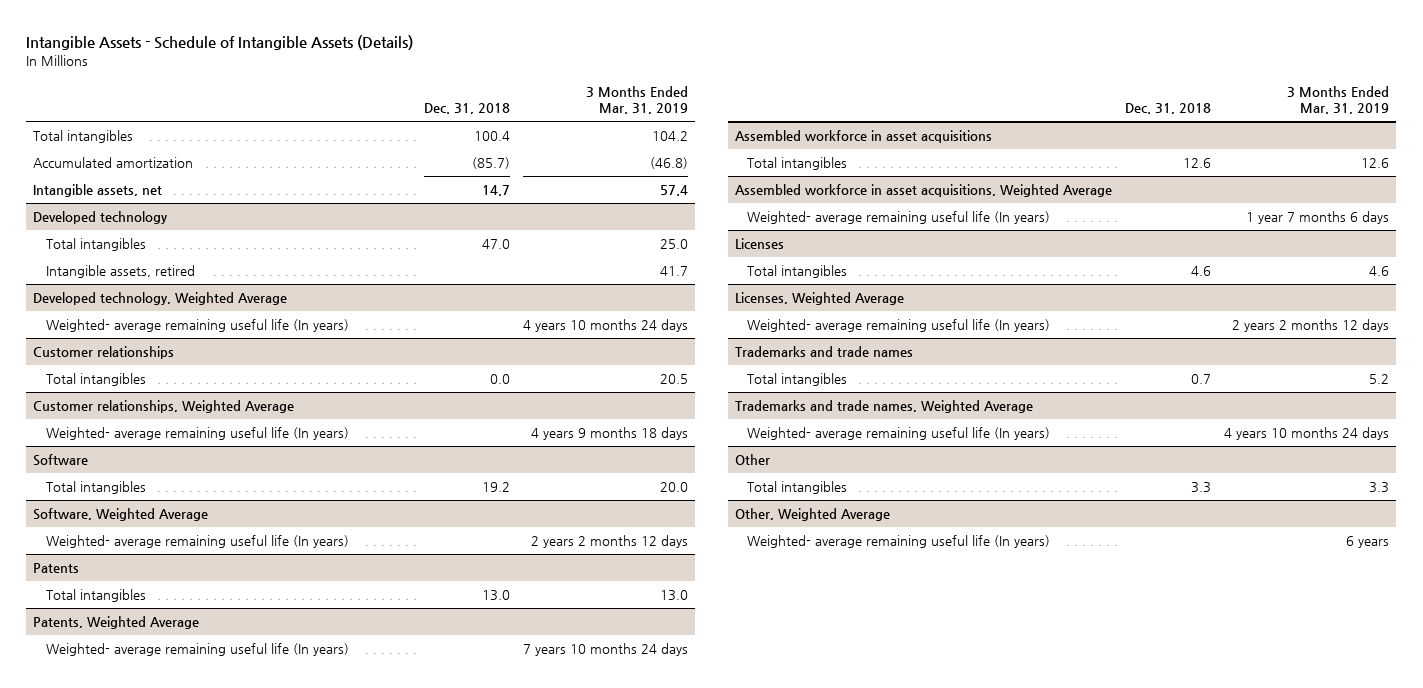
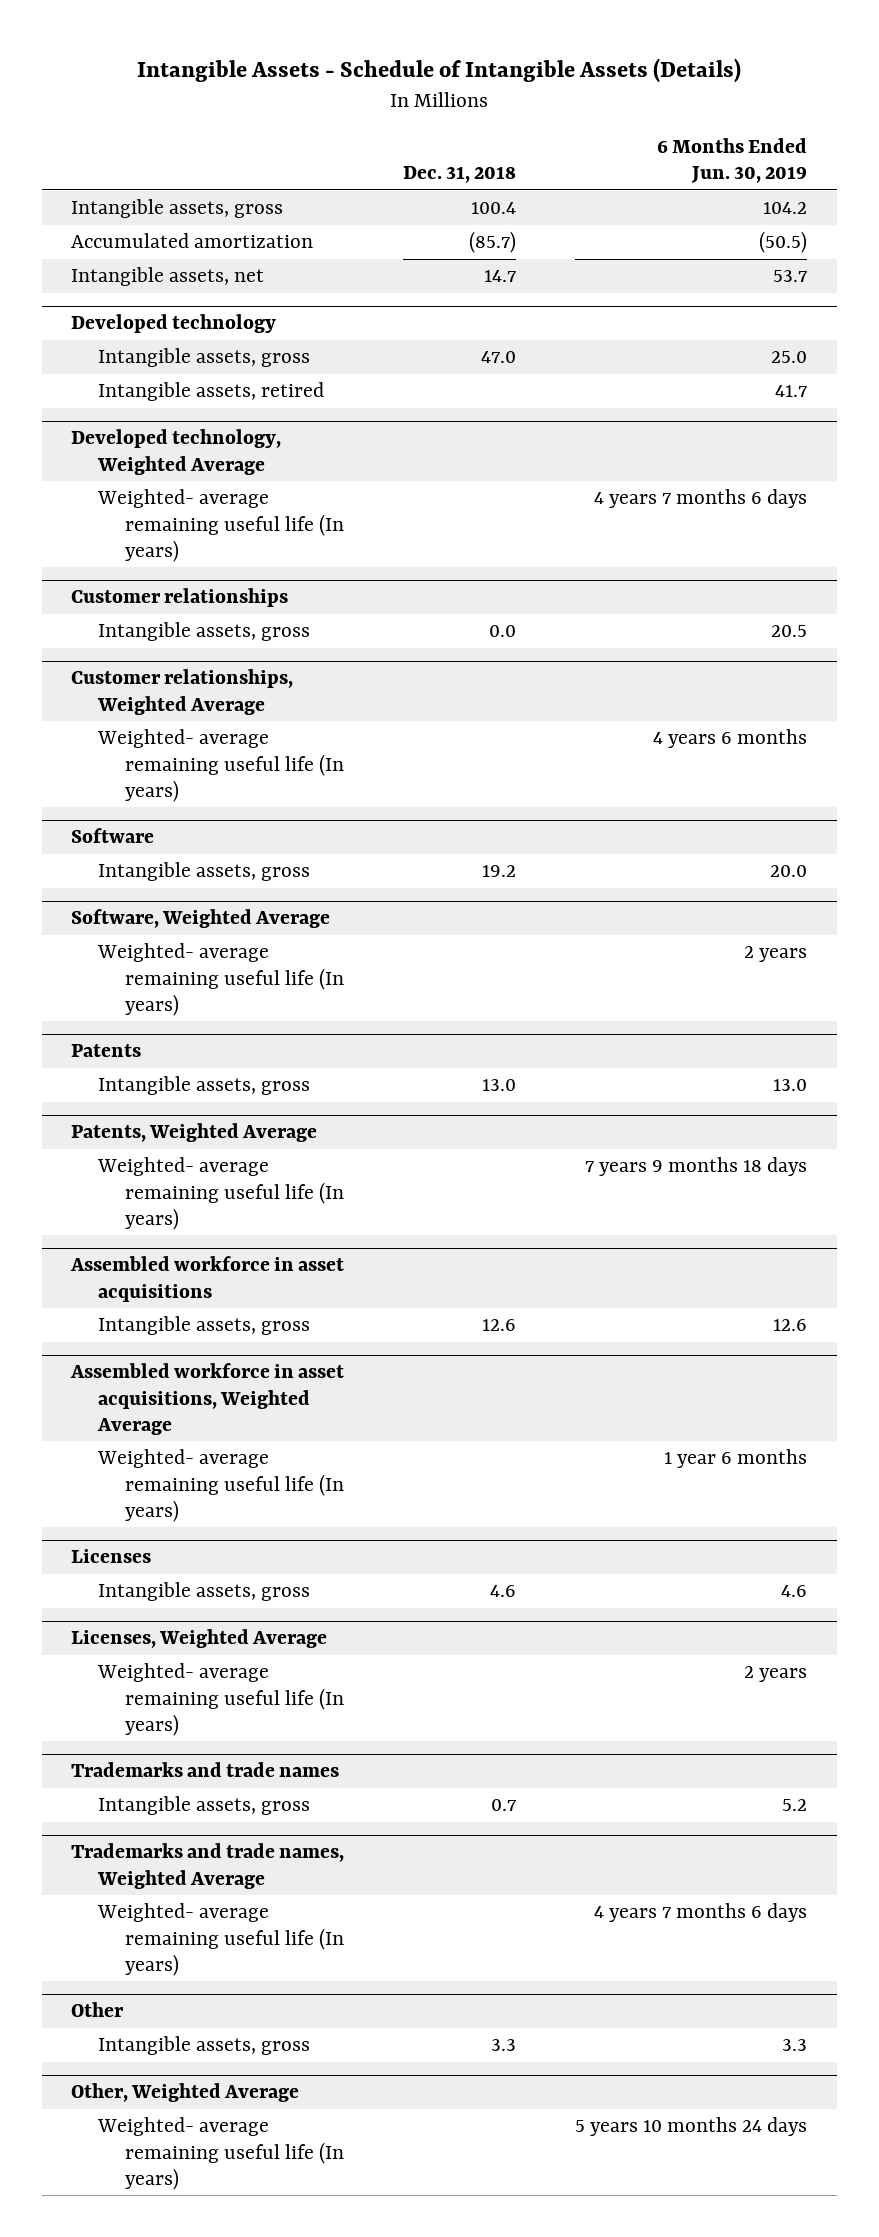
- | Dec. 31, 2018 | 3 Months Ended Mar. 31, 2019
+ | Dec. 31, 2018 | 6 Months Ended Jun. 30, 2019
- Total intangibles | 100.4 | 104.2
+ Intangible assets, gross | 100.4 | 104.2
@ Developed technology
- Total intangibles | 47.0 | 25.0
+ Intangible assets, gross | 47.0 | 25.0
@ Customer relationships
- Total intangibles | 0.0 | 20.5
+ Intangible assets, gross | 0.0 | 20.5
@ Software
- Total intangibles | 19.2 | 20.0
+ Intangible assets, gross | 19.2 | 20.0
@ Patents
- Total intangibles | 13.0 | 13.0
+ Intangible assets, gross | 13.0 | 13.0
@ Assembled workforce in asset acquisitions
- Total intangibles | 12.6 | 12.6
+ Intangible assets, gross | 12.6 | 12.6
@ Licenses
- Total intangibles | 4.6 | 4.6
+ Intangible assets, gross | 4.6 | 4.6
@ Trademarks and trade names
- Total intangibles | 0.7 | 5.2
+ Intangible assets, gross | 0.7 | 5.2
@ Other
- Total intangibles | 3.3 | 3.3
+ Intangible assets, gross | 3.3 | 3.3

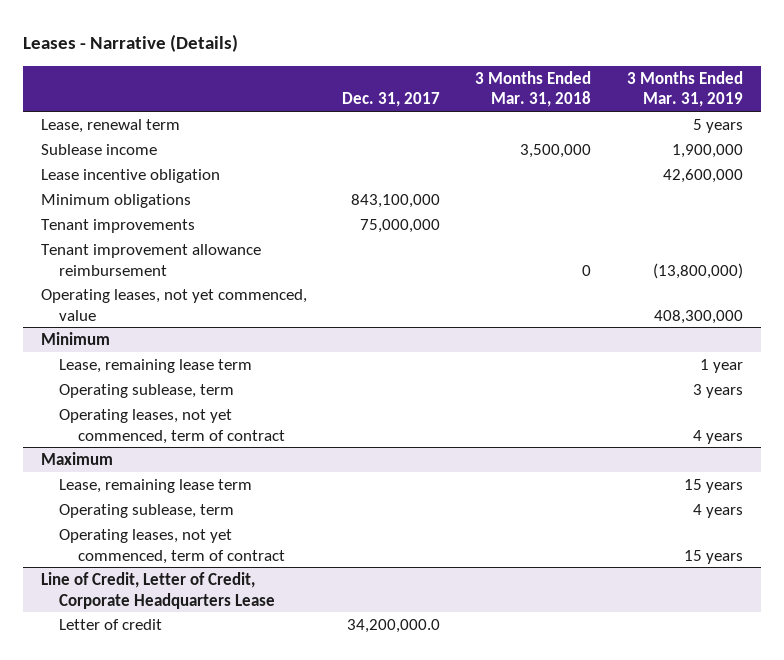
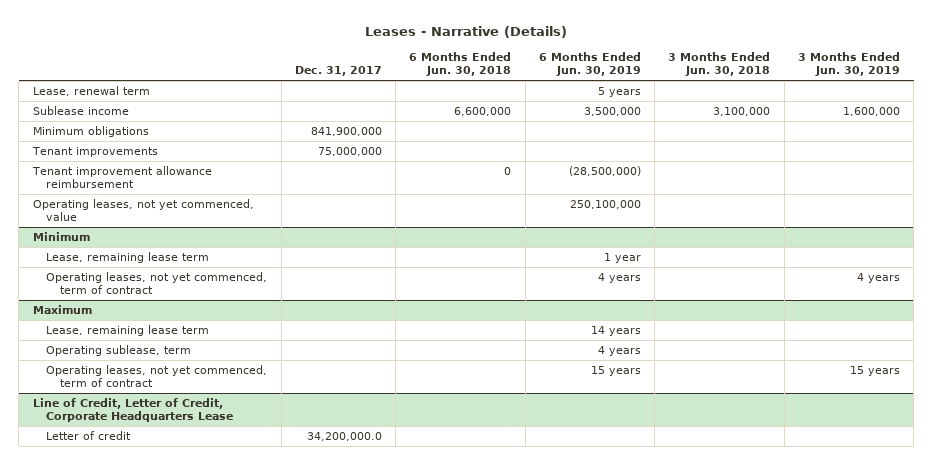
- | Dec. 31, 2017 | 3 Months Ended Mar. 31, 2018 | 3 Months Ended Mar. 31, 2019
+ | Dec. 31, 2017 | 6 Months Ended Jun. 30, 2018 | 6 Months Ended Jun. 30, 2019 | 3 Months Ended Jun. 30, 2018 | 3 Months Ended Jun. 30, 2019
- Lease incentive obligation | | | 42,600,000
- Minimum obligations | 843,100,000 | |
+ Minimum obligations | 841,900,000 | | | |
@ Minimum
- Operating sublease, term | | | 3 years

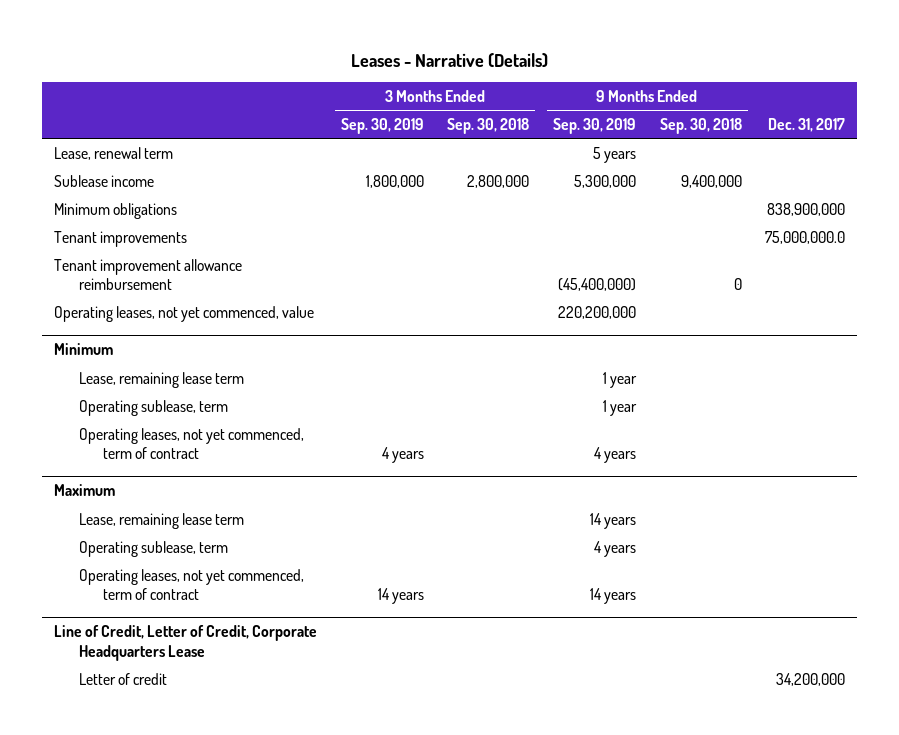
- | Dec. 31, 2017 | 6 Months Ended Jun. 30, 2018 | 6 Months Ended Jun. 30, 2019 | 3 Months Ended Jun. 30, 2018 | 3 Months Ended Jun. 30, 2019
+ | 3 Months Ended Sep. 30, 2019 | 3 Months Ended Sep. 30, 2018 | 9 Months Ended Sep. 30, 2019 | 9 Months Ended Sep. 30, 2018 | Dec. 31, 2017
- Minimum obligations | 841,900,000 | | | |
- Tenant improvements | 75,000,000 | | | |
+ Minimum obligations | | | | | 838,900,000
+ Tenant improvements | | | | | 75,000,000.0
@ Minimum
+ Operating sublease, term | | | 1 year | |
@ Line of Credit, Letter of Credit, Corporate Headquarters Lease
- Letter of credit | 34,200,000.0 | | | |
+ Letter of credit | | | | | 34,200,000

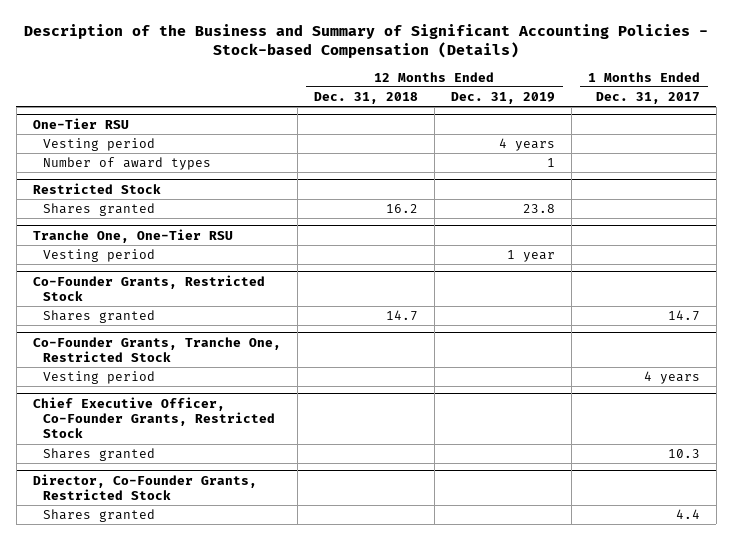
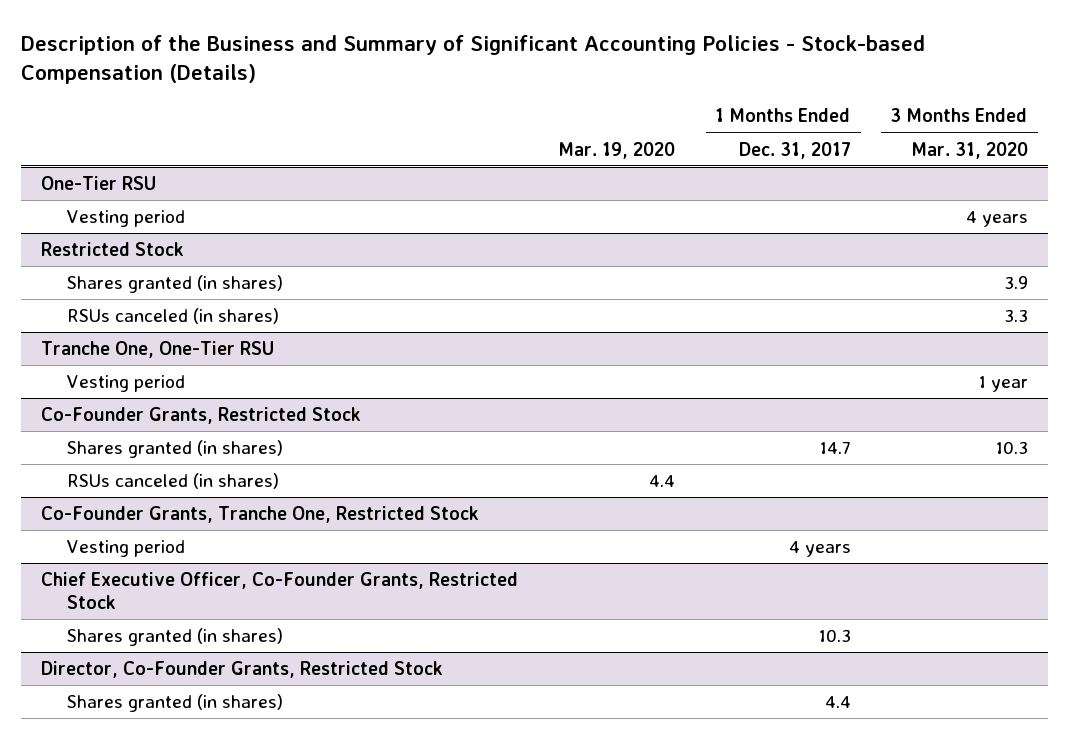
- | 12 Months Ended Dec. 31, 2018 | 12 Months Ended Dec. 31, 2019 | 1 Months Ended Dec. 31, 2017
+ | Mar. 19, 2020 | 1 Months Ended Dec. 31, 2017 | 3 Months Ended Mar. 31, 2020
@ One-Tier RSU
- Number of award types | | 1 |
@ Restricted Stock
- Shares granted | 16.2 | 23.8 |
+ Shares granted (in shares) | | | 3.9
+ RSUs canceled (in shares) | | | 3.3
@ Co-Founder Grants, Restricted Stock
- Shares granted | 14.7 | | 14.7
+ Shares granted (in shares) | | 14.7 | 10.3
+ RSUs canceled (in shares) | 4.4 | |
@ Chief Executive Officer, Co-Founder Grants, Restricted Stock
- Shares granted | | | 10.3
+ Shares granted (in shares) | | 10.3 |
@ Director, Co-Founder Grants, Restricted Stock
- Shares granted | | | 4.4
+ Shares granted (in shares) | | 4.4 |

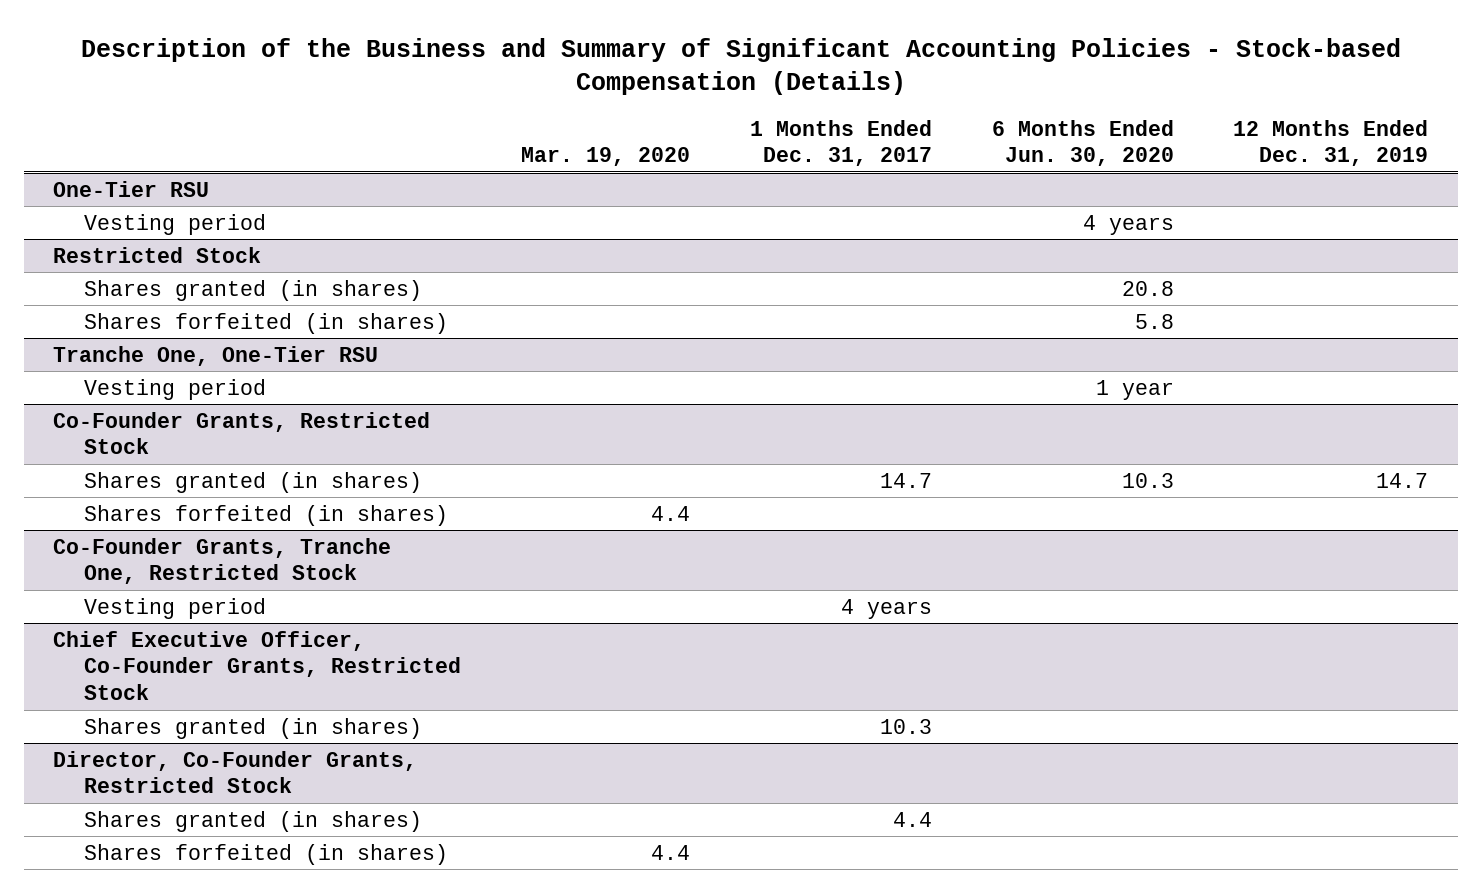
- | Mar. 19, 2020 | 1 Months Ended Dec. 31, 2017 | 3 Months Ended Mar. 31, 2020
+ | Mar. 19, 2020 | 1 Months Ended Dec. 31, 2017 | 6 Months Ended Jun. 30, 2020 | 12 Months Ended Dec. 31, 2019
@ Restricted Stock
- RSUs canceled (in shares) | | | 3.3
+ Shares forfeited (in shares) | | | 5.8 |
@ Co-Founder Grants, Restricted Stock
- RSUs canceled (in shares) | 4.4 | |
+ Shares forfeited (in shares) | 4.4 | | |
@ Director, Co-Founder Grants, Restricted Stock
+ Shares forfeited (in shares) | 4.4 | | |

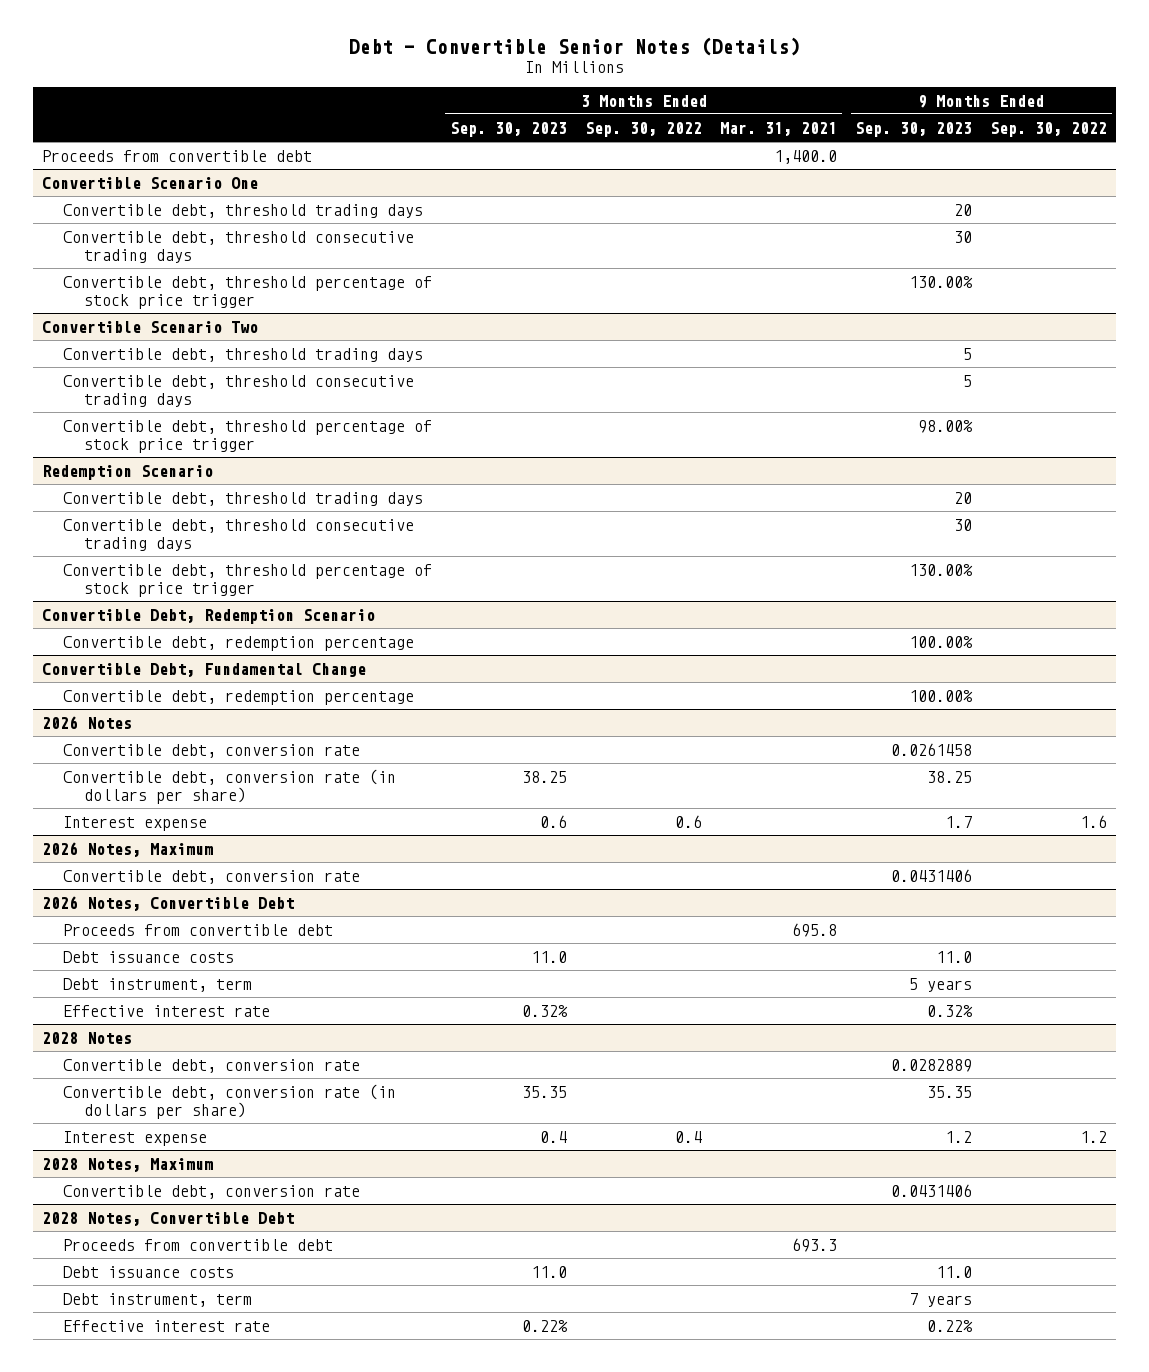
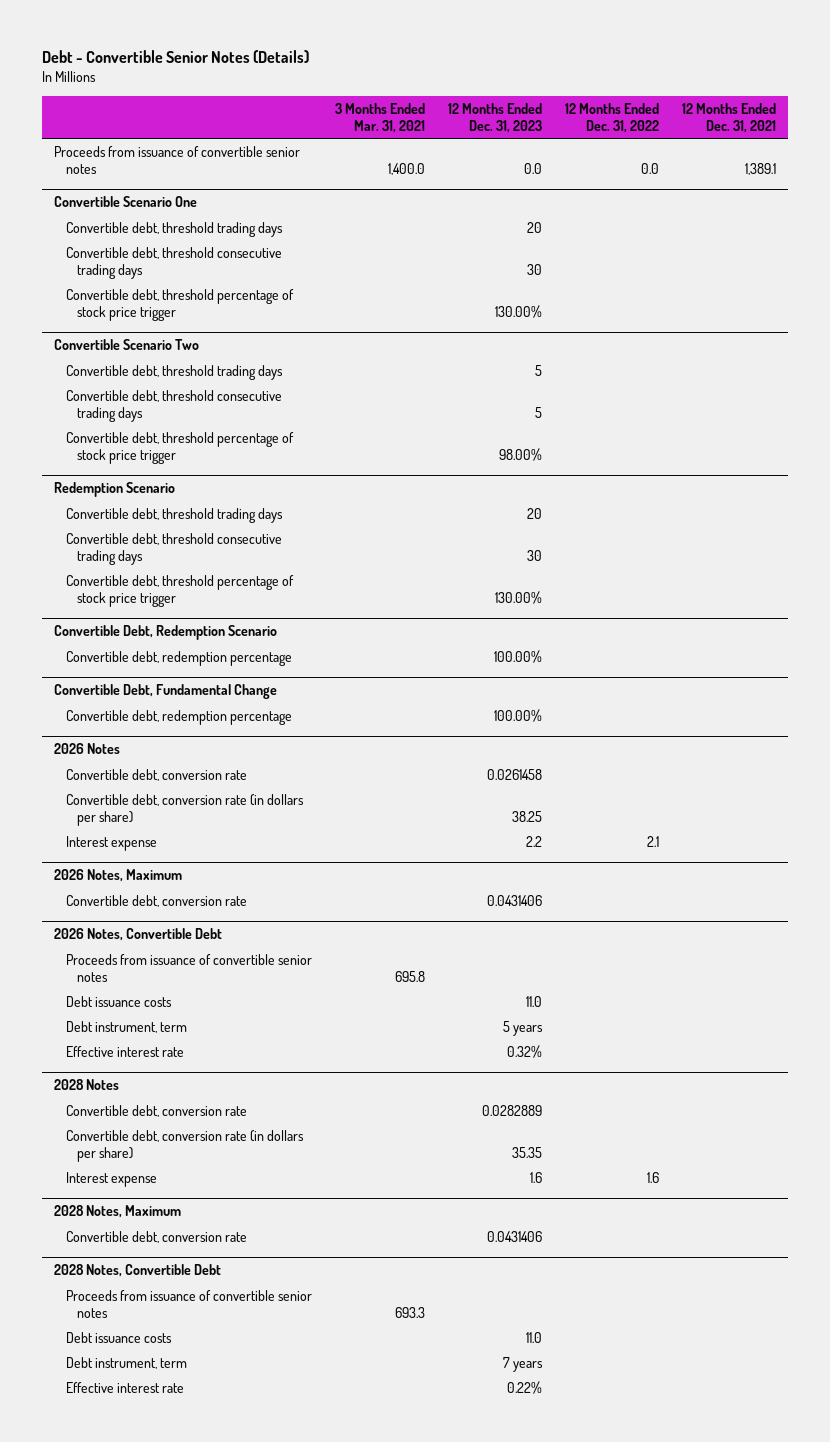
- | 3 Months Ended Sep. 30, 2023 | 3 Months Ended Sep. 30, 2022 | 3 Months Ended Mar. 31, 2021 | 9 Months Ended Sep. 30, 2023 | 9 Months Ended Sep. 30, 2022
+ | 3 Months Ended Mar. 31, 2021 | 12 Months Ended Dec. 31, 2023 | 12 Months Ended Dec. 31, 2022 | 12 Months Ended Dec. 31, 2021
- Proceeds from convertible debt | | | 1,400.0 | |
+ Proceeds from issuance of convertible senior notes | 1,400.0 | 0.0 | 0.0 | 1,389.1
@ 2026 Notes, Convertible Debt
- Proceeds from convertible debt | | | 695.8 | |
+ Proceeds from issuance of convertible senior notes | 695.8 | | |
@ 2028 Notes, Convertible Debt
- Proceeds from convertible debt | | | 693.3 | |
+ Proceeds from issuance of convertible senior notes | 693.3 | | |

